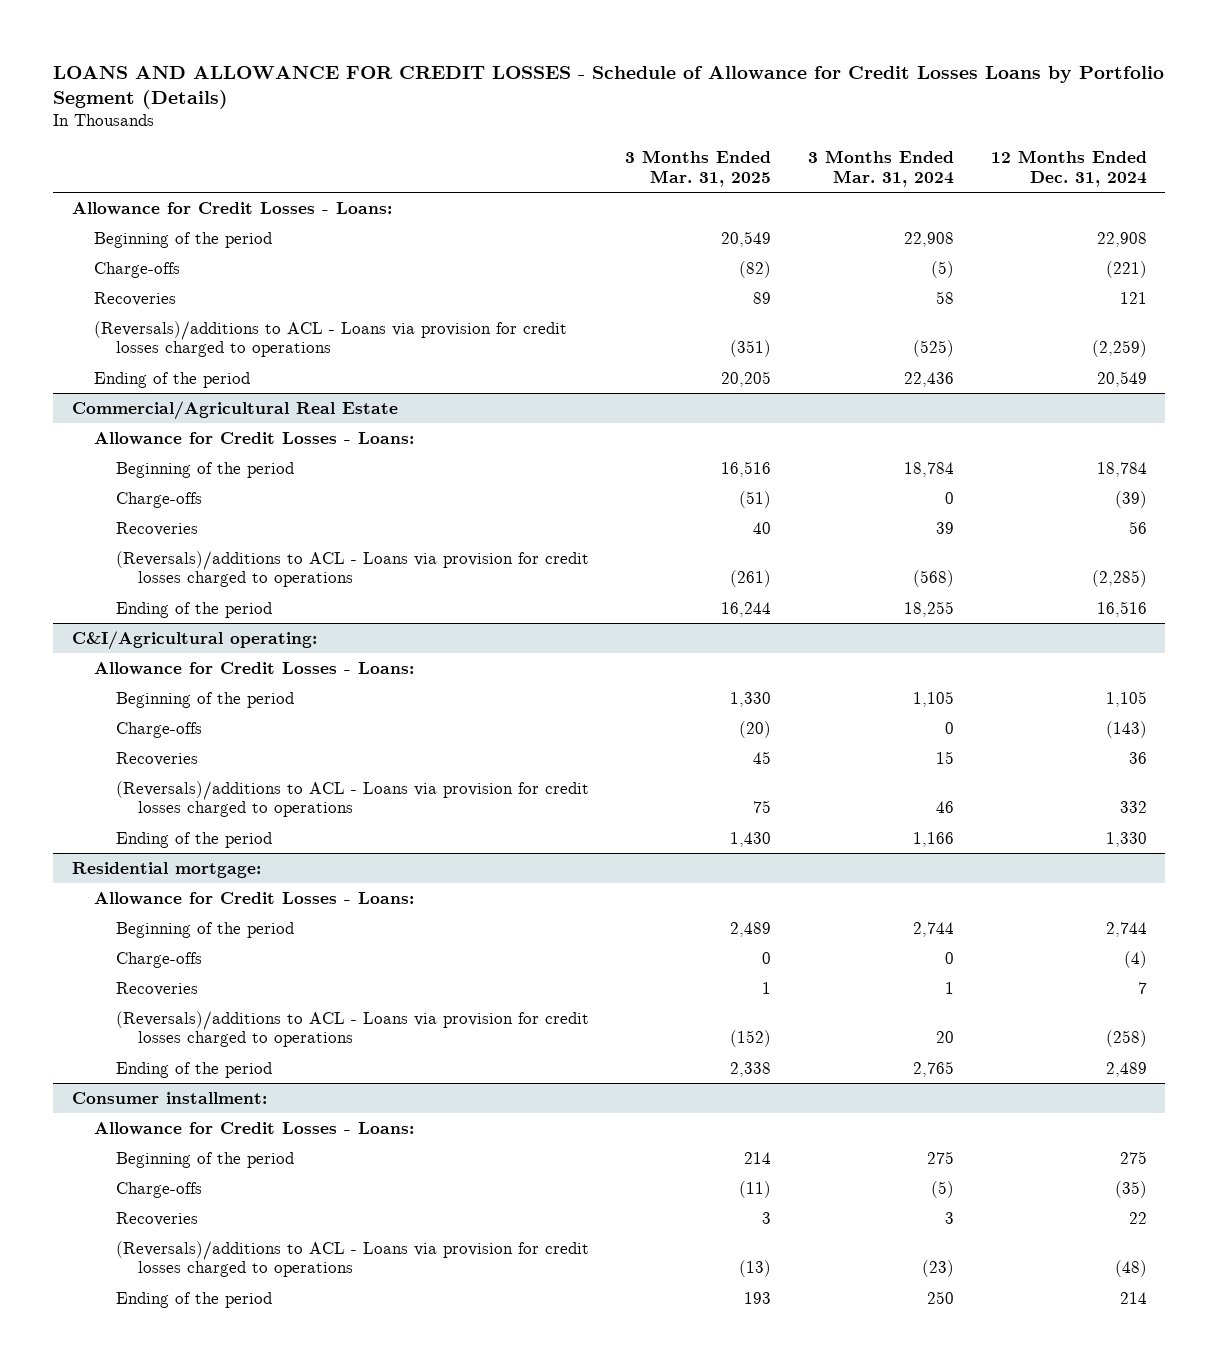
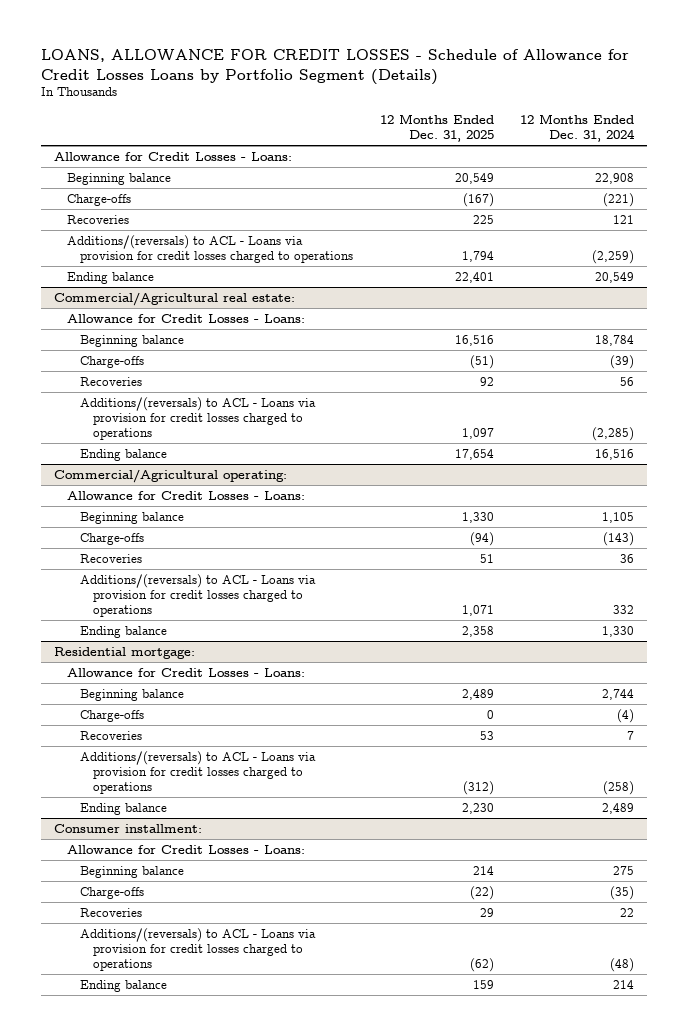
- LOANS AND ALLOWANCE FOR CREDIT LOSSES - Schedule of Allowance for Credit Losses Loans by Portfolio Segment (Details)
+ LOANS, ALLOWANCE FOR CREDIT LOSSES - Schedule of Allowance for Credit Losses Loans by Portfolio Segment (Details)
- | 3 Months Ended Mar. 31, 2025 | 3 Months Ended Mar. 31, 2024 | 12 Months Ended Dec. 31, 2024
+ | 12 Months Ended Dec. 31, 2025 | 12 Months Ended Dec. 31, 2024
- Beginning of the period | 20,549 | 22,908 | 22,908
+ Beginning balance | 20,549 | 22,908
- (Reversals)/additions to ACL - Loans via provision for credit losses charged to operations | (351) | (525) | (2,259)
- Ending of the period | 20,205 | 22,436 | 20,549
- Commercial/Agricultural Real Estate
+ Additions/(reversals) to ACL - Loans via provision for credit losses charged to operations | 1,794 | (2,259)
+ Ending balance | 22,401 | 20,549
+ Commercial/Agricultural real estate:
- Beginning of the period | 16,516 | 18,784 | 18,784
+ Beginning balance | 16,516 | 18,784
- (Reversals)/additions to ACL - Loans via provision for credit losses charged to operations | (261) | (568) | (2,285)
- Ending of the period | 16,244 | 18,255 | 16,516
- C&I/Agricultural operating:
+ Additions/(reversals) to ACL - Loans via provision for credit losses charged to operations | 1,097 | (2,285)
+ Ending balance | 17,654 | 16,516
+ Commercial/Agricultural operating:
- Beginning of the period | 1,330 | 1,105 | 1,105
+ Beginning balance | 1,330 | 1,105
- (Reversals)/additions to ACL - Loans via provision for credit losses charged to operations | 75 | 46 | 332
- Ending of the period | 1,430 | 1,166 | 1,330
+ Additions/(reversals) to ACL - Loans via provision for credit losses charged to operations | 1,071 | 332
+ Ending balance | 2,358 | 1,330
@ Residential mortgage:
- Beginning of the period | 2,489 | 2,744 | 2,744
+ Beginning balance | 2,489 | 2,744
- (Reversals)/additions to ACL - Loans via provision for credit losses charged to operations | (152) | 20 | (258)
- Ending of the period | 2,338 | 2,765 | 2,489
+ Additions/(reversals) to ACL - Loans via provision for credit losses charged to operations | (312) | (258)
+ Ending balance | 2,230 | 2,489
@ Consumer installment:
- Beginning of the period | 214 | 275 | 275
+ Beginning balance | 214 | 275
- (Reversals)/additions to ACL - Loans via provision for credit losses charged to operations | (13) | (23) | (48)
- Ending of the period | 193 | 250 | 214
+ Additions/(reversals) to ACL - Loans via provision for credit losses charged to operations | (62) | (48)
+ Ending balance | 159 | 214

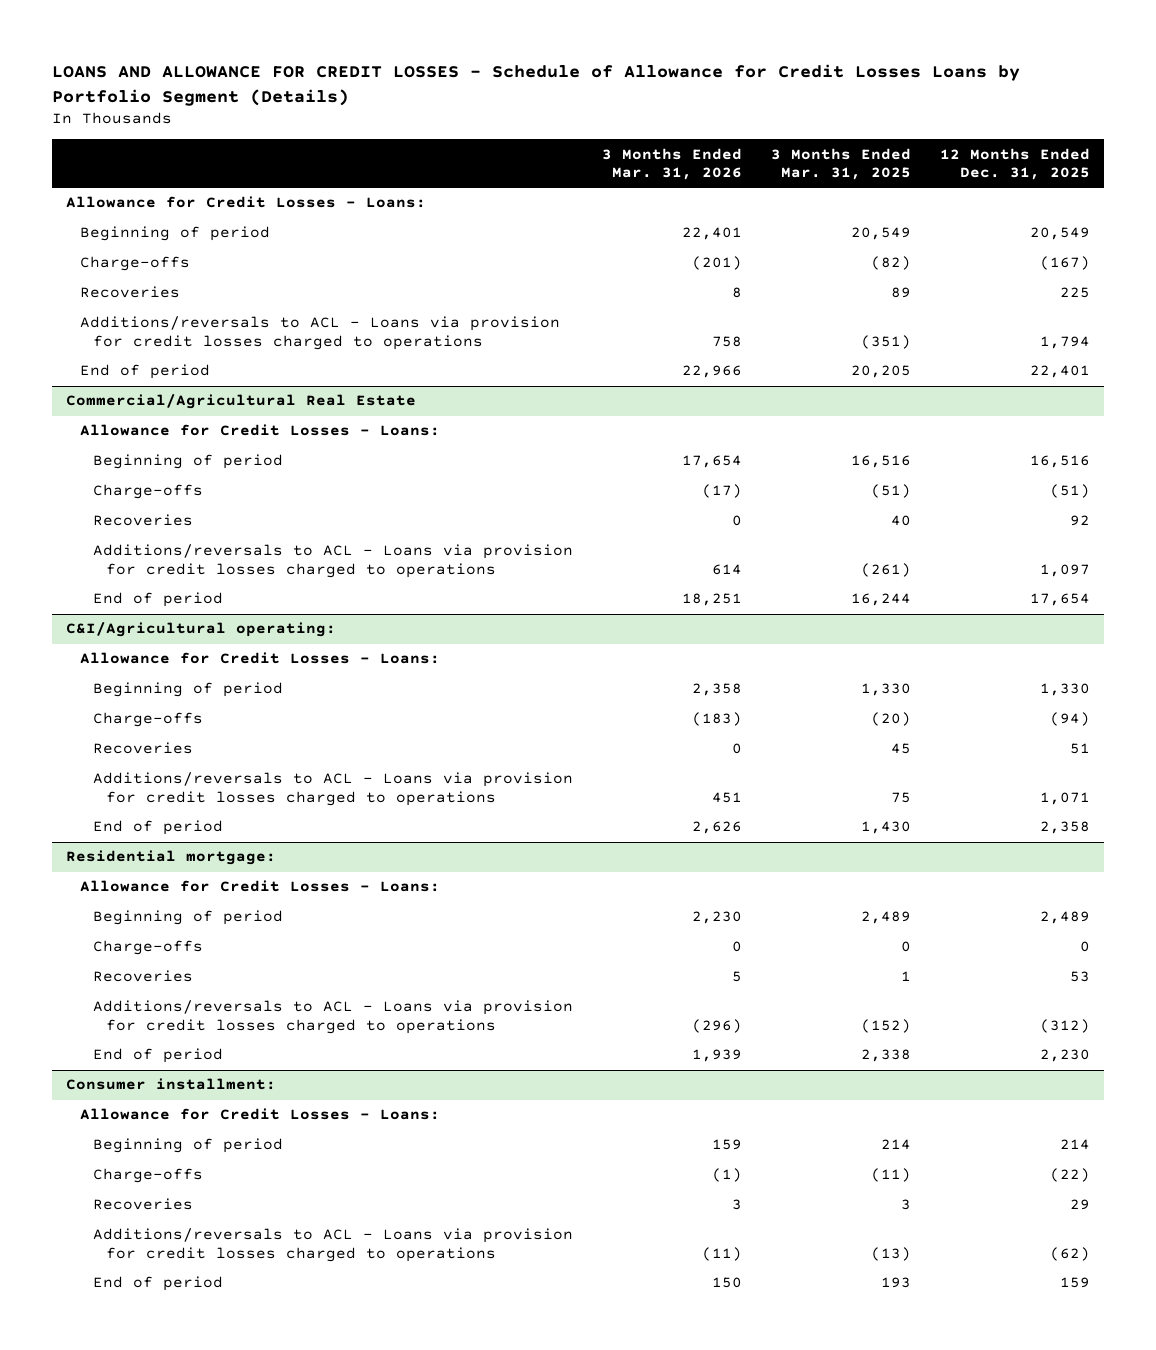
- LOANS, ALLOWANCE FOR CREDIT LOSSES - Schedule of Allowance for Credit Losses Loans by Portfolio Segment (Details)
+ LOANS AND ALLOWANCE FOR CREDIT LOSSES - Schedule of Allowance for Credit Losses Loans by Portfolio Segment (Details)
- | 12 Months Ended Dec. 31, 2025 | 12 Months Ended Dec. 31, 2024
+ | 3 Months Ended Mar. 31, 2026 | 3 Months Ended Mar. 31, 2025 | 12 Months Ended Dec. 31, 2025
- Beginning balance | 20,549 | 22,908
+ Beginning of period | 22,401 | 20,549 | 20,549
- Additions/(reversals) to ACL - Loans via provision for credit losses charged to operations | 1,794 | (2,259)
- Ending balance | 22,401 | 20,549
- Commercial/Agricultural real estate:
+ Additions/reversals to ACL - Loans via provision for credit losses charged to operations | 758 | (351) | 1,794
+ End of period | 22,966 | 20,205 | 22,401
+ Commercial/Agricultural Real Estate
- Beginning balance | 16,516 | 18,784
+ Beginning of period | 17,654 | 16,516 | 16,516
- Additions/(reversals) to ACL - Loans via provision for credit losses charged to operations | 1,097 | (2,285)
- Ending balance | 17,654 | 16,516
- Commercial/Agricultural operating:
+ Additions/reversals to ACL - Loans via provision for credit losses charged to operations | 614 | (261) | 1,097
+ End of period | 18,251 | 16,244 | 17,654
+ C&I/Agricultural operating:
- Beginning balance | 1,330 | 1,105
+ Beginning of period | 2,358 | 1,330 | 1,330
- Additions/(reversals) to ACL - Loans via provision for credit losses charged to operations | 1,071 | 332
- Ending balance | 2,358 | 1,330
+ Additions/reversals to ACL - Loans via provision for credit losses charged to operations | 451 | 75 | 1,071
+ End of period | 2,626 | 1,430 | 2,358
@ Residential mortgage:
- Beginning balance | 2,489 | 2,744
+ Beginning of period | 2,230 | 2,489 | 2,489
- Additions/(reversals) to ACL - Loans via provision for credit losses charged to operations | (312) | (258)
- Ending balance | 2,230 | 2,489
+ Additions/reversals to ACL - Loans via provision for credit losses charged to operations | (296) | (152) | (312)
+ End of period | 1,939 | 2,338 | 2,230
@ Consumer installment:
- Beginning balance | 214 | 275
+ Beginning of period | 159 | 214 | 214
- Additions/(reversals) to ACL - Loans via provision for credit losses charged to operations | (62) | (48)
- Ending balance | 159 | 214
+ Additions/reversals to ACL - Loans via provision for credit losses charged to operations | (11) | (13) | (62)
+ End of period | 150 | 193 | 159

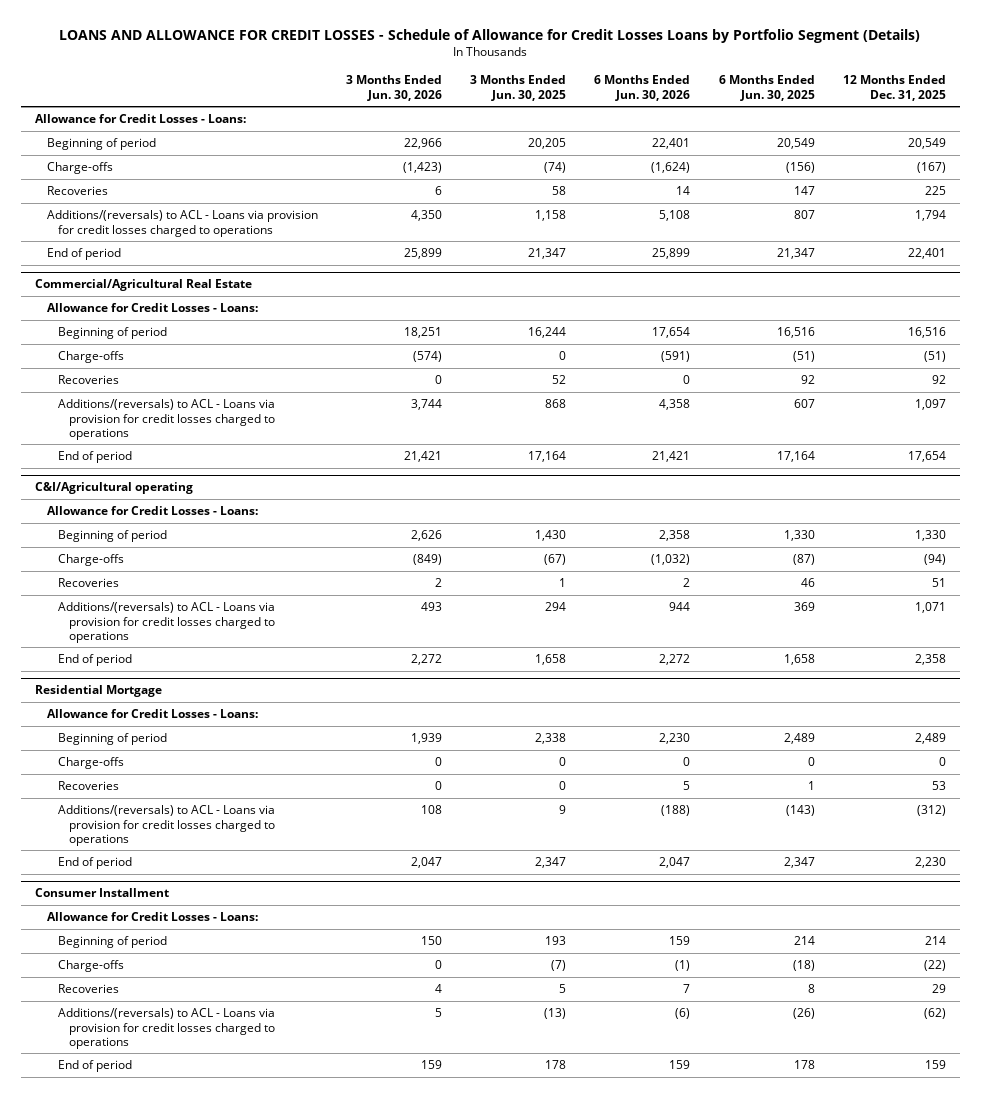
- | 3 Months Ended Mar. 31, 2026 | 3 Months Ended Mar. 31, 2025 | 12 Months Ended Dec. 31, 2025
+ | 3 Months Ended Jun. 30, 2026 | 3 Months Ended Jun. 30, 2025 | 6 Months Ended Jun. 30, 2026 | 6 Months Ended Jun. 30, 2025 | 12 Months Ended Dec. 31, 2025
- Additions/reversals to ACL - Loans via provision for credit losses charged to operations | 758 | (351) | 1,794
+ Additions/(reversals) to ACL - Loans via provision for credit losses charged to operations | 4,350 | 1,158 | 5,108 | 807 | 1,794
@ Commercial/Agricultural Real Estate
- Additions/reversals to ACL - Loans via provision for credit losses charged to operations | 614 | (261) | 1,097
+ Additions/(reversals) to ACL - Loans via provision for credit losses charged to operations | 3,744 | 868 | 4,358 | 607 | 1,097
- C&I/Agricultural operating:
+ C&I/Agricultural operating
- Additions/reversals to ACL - Loans via provision for credit losses charged to operations | 451 | 75 | 1,071
+ Additions/(reversals) to ACL - Loans via provision for credit losses charged to operations | 493 | 294 | 944 | 369 | 1,071
- Residential mortgage:
+ Residential Mortgage
- Additions/reversals to ACL - Loans via provision for credit losses charged to operations | (296) | (152) | (312)
+ Additions/(reversals) to ACL - Loans via provision for credit losses charged to operations | 108 | 9 | (188) | (143) | (312)
- Consumer installment:
+ Consumer Installment
- Additions/reversals to ACL - Loans via provision for credit losses charged to operations | (11) | (13) | (62)
+ Additions/(reversals) to ACL - Loans via provision for credit losses charged to operations | 5 | (13) | (6) | (26) | (62)

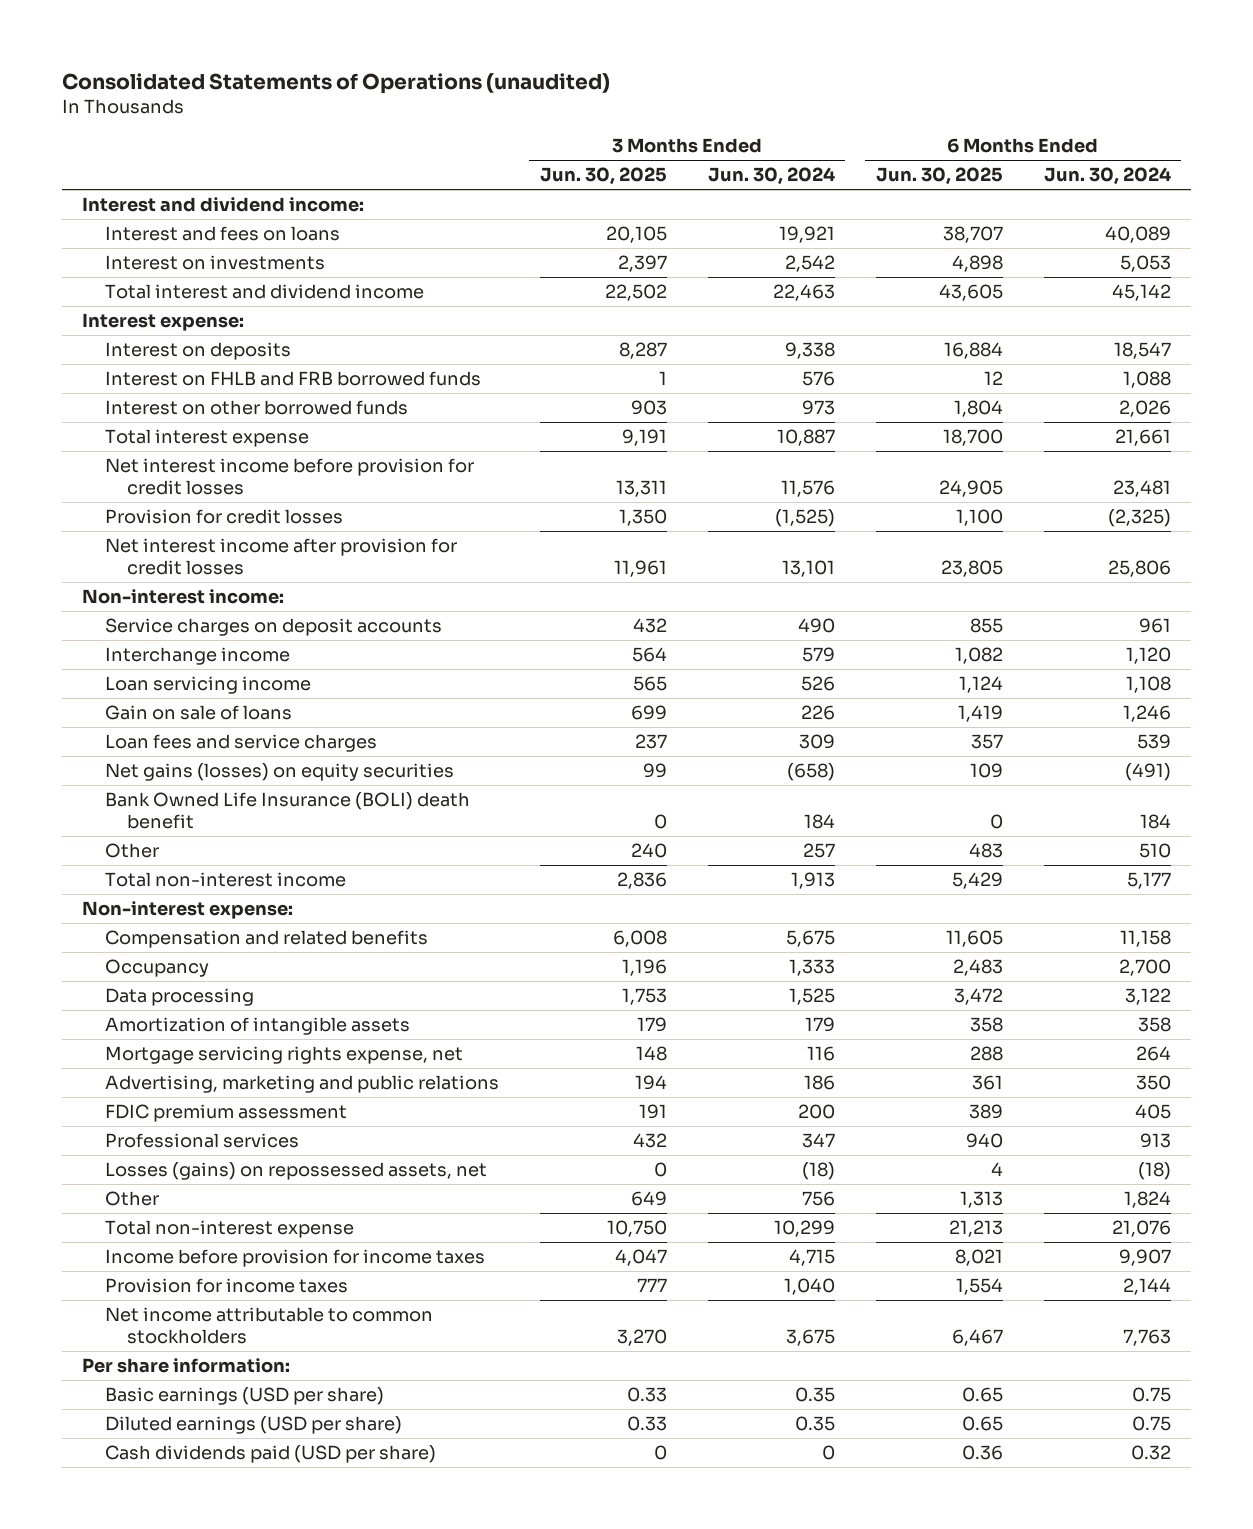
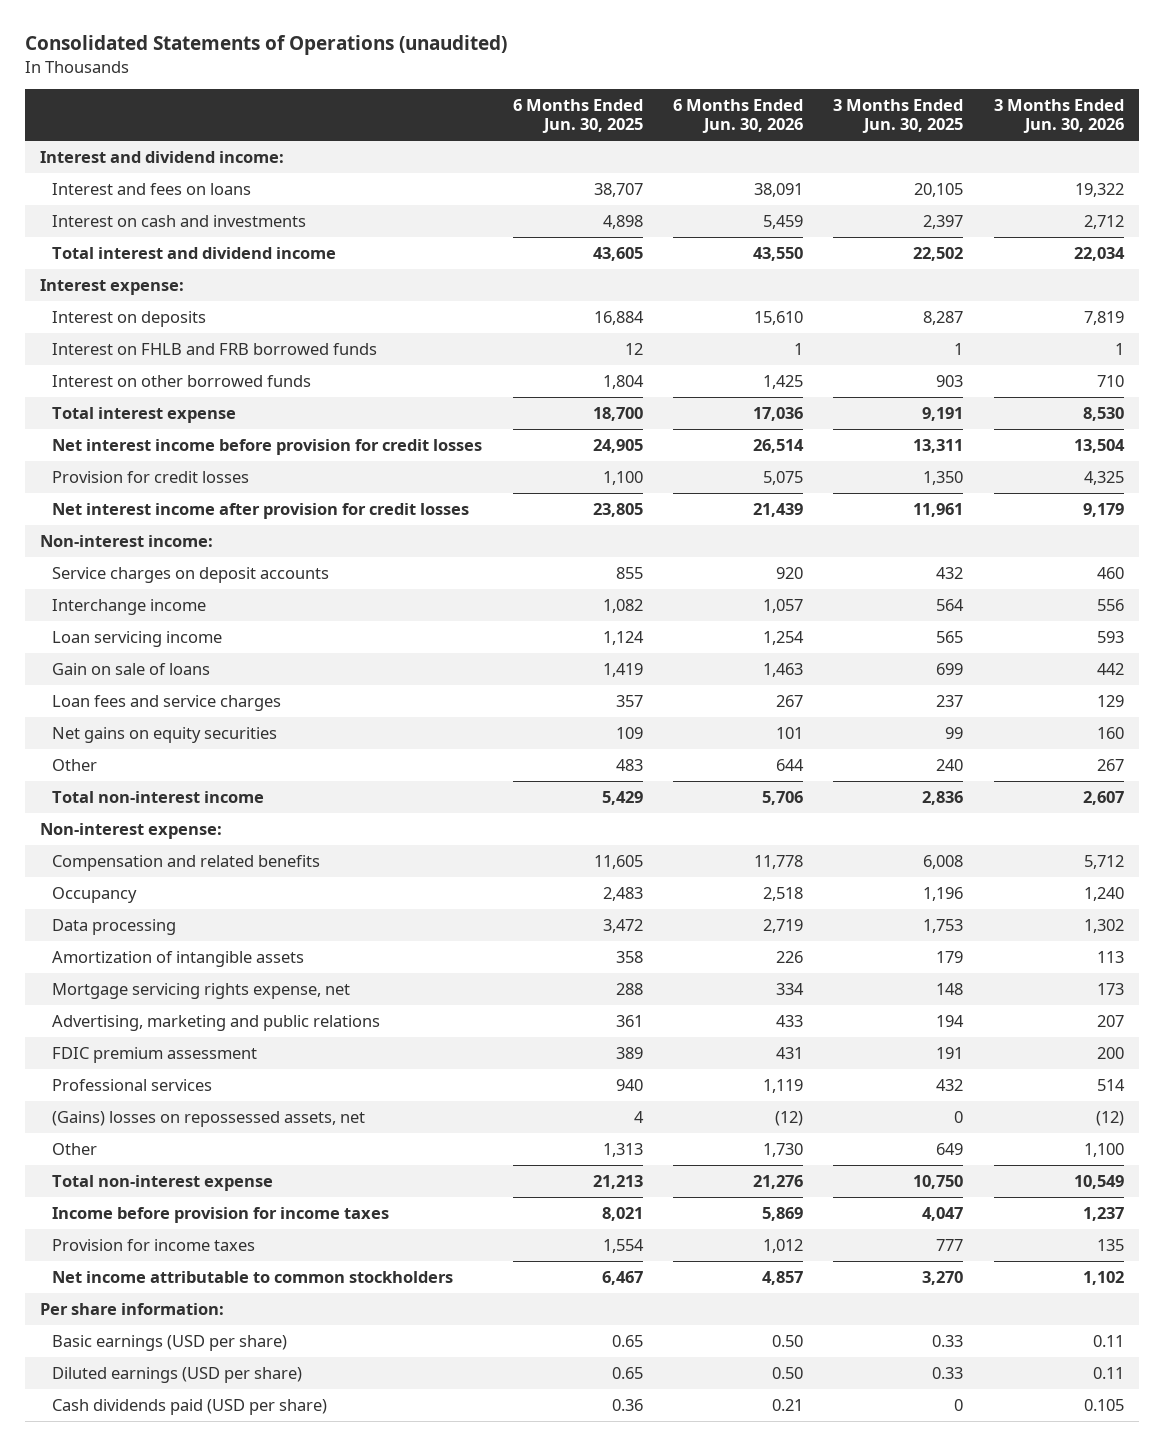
- | 3 Months Ended Jun. 30, 2025 | 3 Months Ended Jun. 30, 2024 | 6 Months Ended Jun. 30, 2025 | 6 Months Ended Jun. 30, 2024
+ | 6 Months Ended Jun. 30, 2025 | 6 Months Ended Jun. 30, 2026 | 3 Months Ended Jun. 30, 2025 | 3 Months Ended Jun. 30, 2026
- Interest on investments | 2,397 | 2,542 | 4,898 | 5,053
+ Interest on cash and investments | 4,898 | 5,459 | 2,397 | 2,712
- Net gains (losses) on equity securities | 99 | (658) | 109 | (491)
- Bank Owned Life Insurance (BOLI) death benefit | 0 | 184 | 0 | 184
+ Net gains on equity securities | 109 | 101 | 99 | 160
- Losses (gains) on repossessed assets, net | 0 | (18) | 4 | (18)
+ (Gains) losses on repossessed assets, net | 4 | (12) | 0 | (12)

